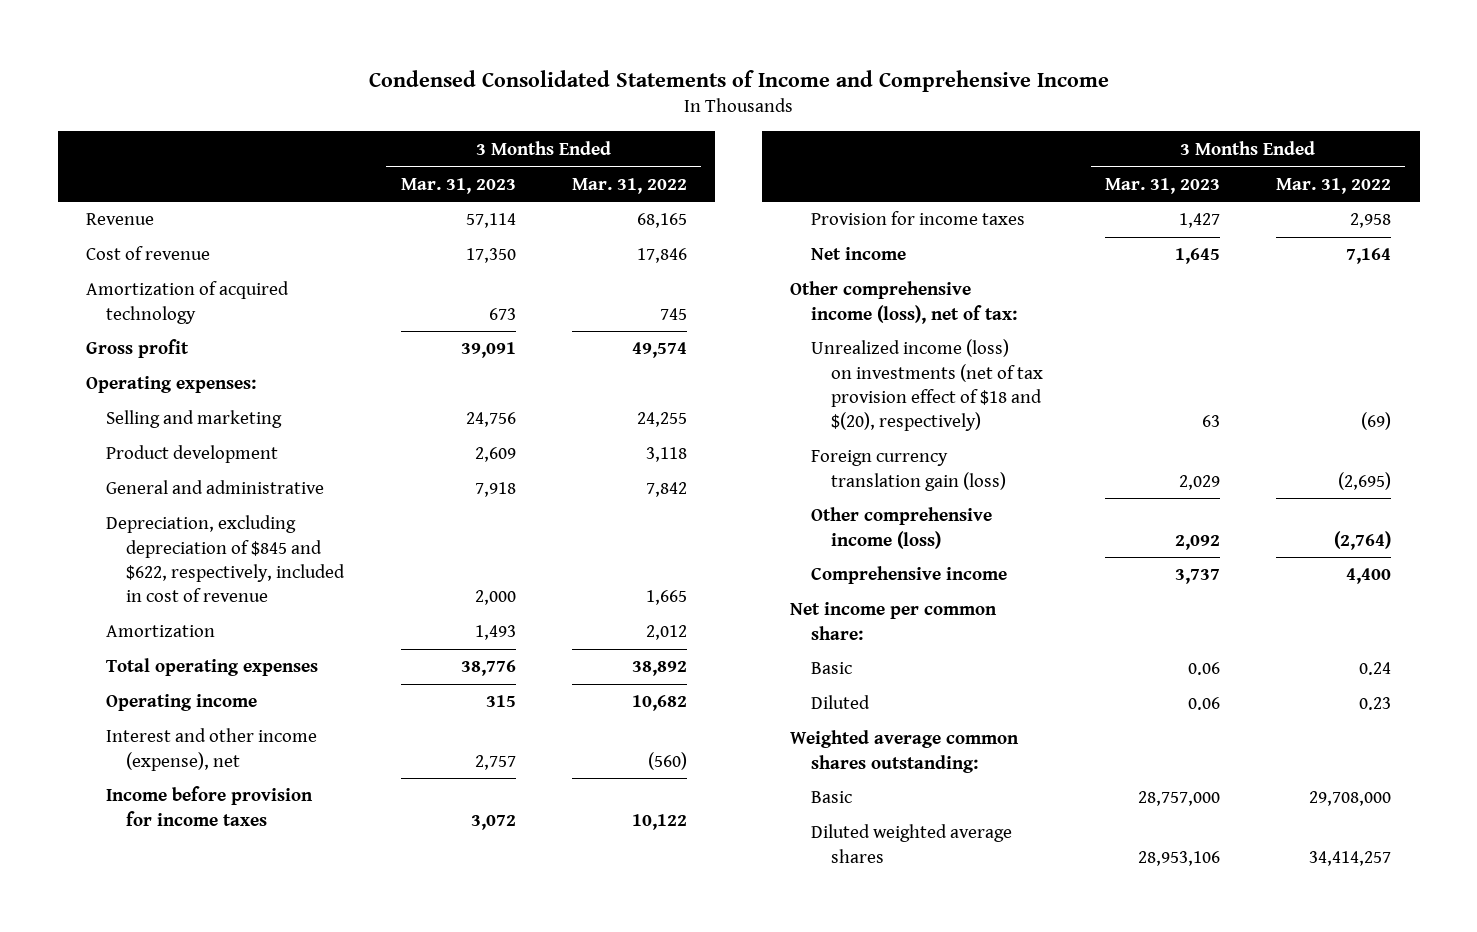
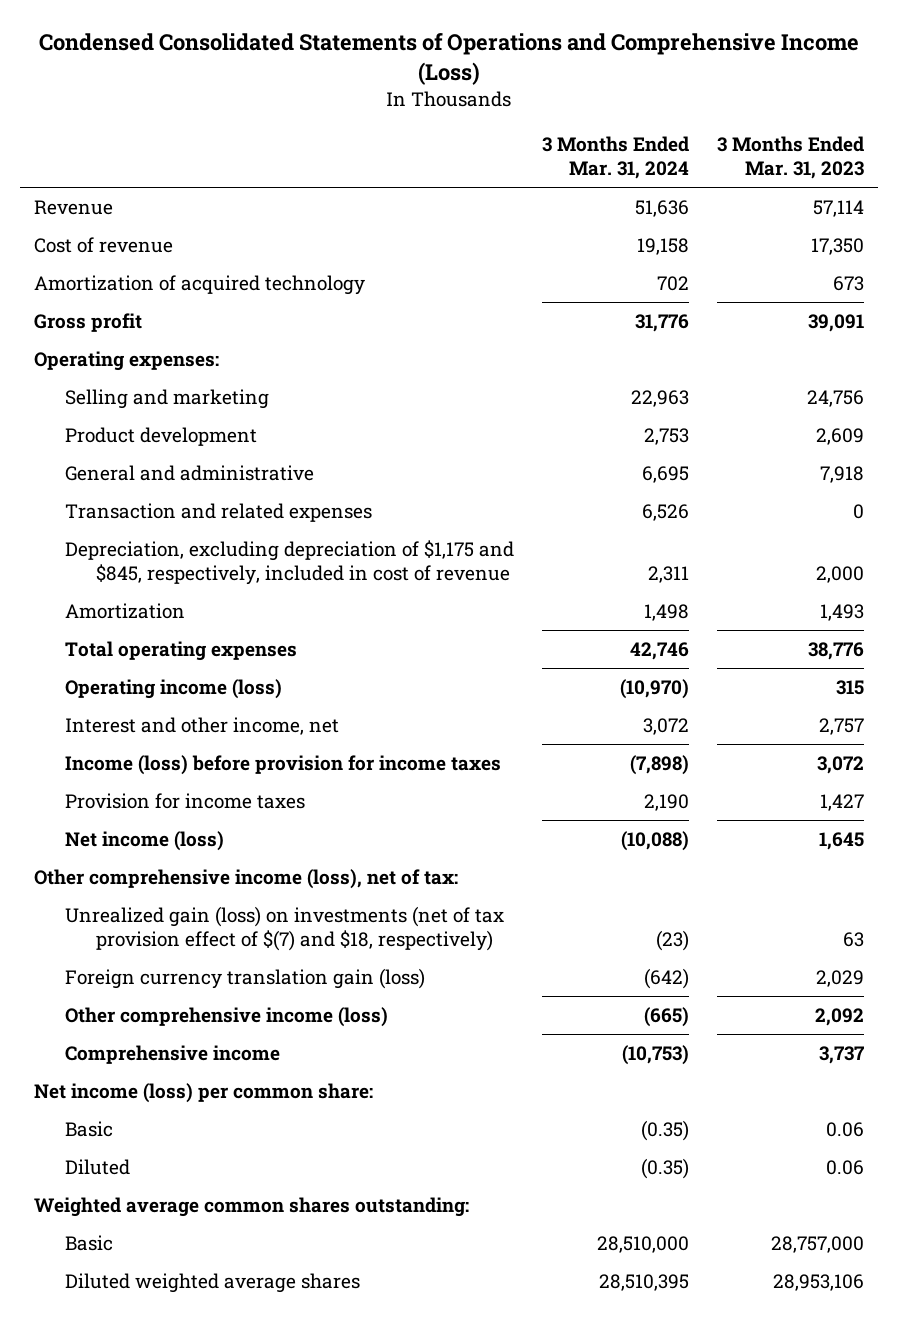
- Condensed Consolidated Statements of Income and Comprehensive Income
+ Condensed Consolidated Statements of Operations and Comprehensive Income (Loss)
- | 3 Months Ended Mar. 31, 2023 | 3 Months Ended Mar. 31, 2022
+ | 3 Months Ended Mar. 31, 2024 | 3 Months Ended Mar. 31, 2023
- Depreciation, excluding depreciation of $845 and $622, respectively, included in cost of revenue | 2,000 | 1,665
+ Transaction and related expenses | 6,526 | 0
+ Depreciation, excluding depreciation of $1,175 and $845, respectively, included in cost of revenue | 2,311 | 2,000
- Operating income | 315 | 10,682
- Interest and other income (expense), net | 2,757 | (560)
- Income before provision for income taxes | 3,072 | 10,122
+ Operating income (loss) | (10,970) | 315
+ Interest and other income, net | 3,072 | 2,757
+ Income (loss) before provision for income taxes | (7,898) | 3,072
- Net income | 1,645 | 7,164
+ Net income (loss) | (10,088) | 1,645
- Unrealized income (loss) on investments (net of tax provision effect of $18 and $(20), respectively) | 63 | (69)
+ Unrealized gain (loss) on investments (net of tax provision effect of $(7) and $18, respectively) | (23) | 63
- Net income per common share:
+ Net income (loss) per common share:

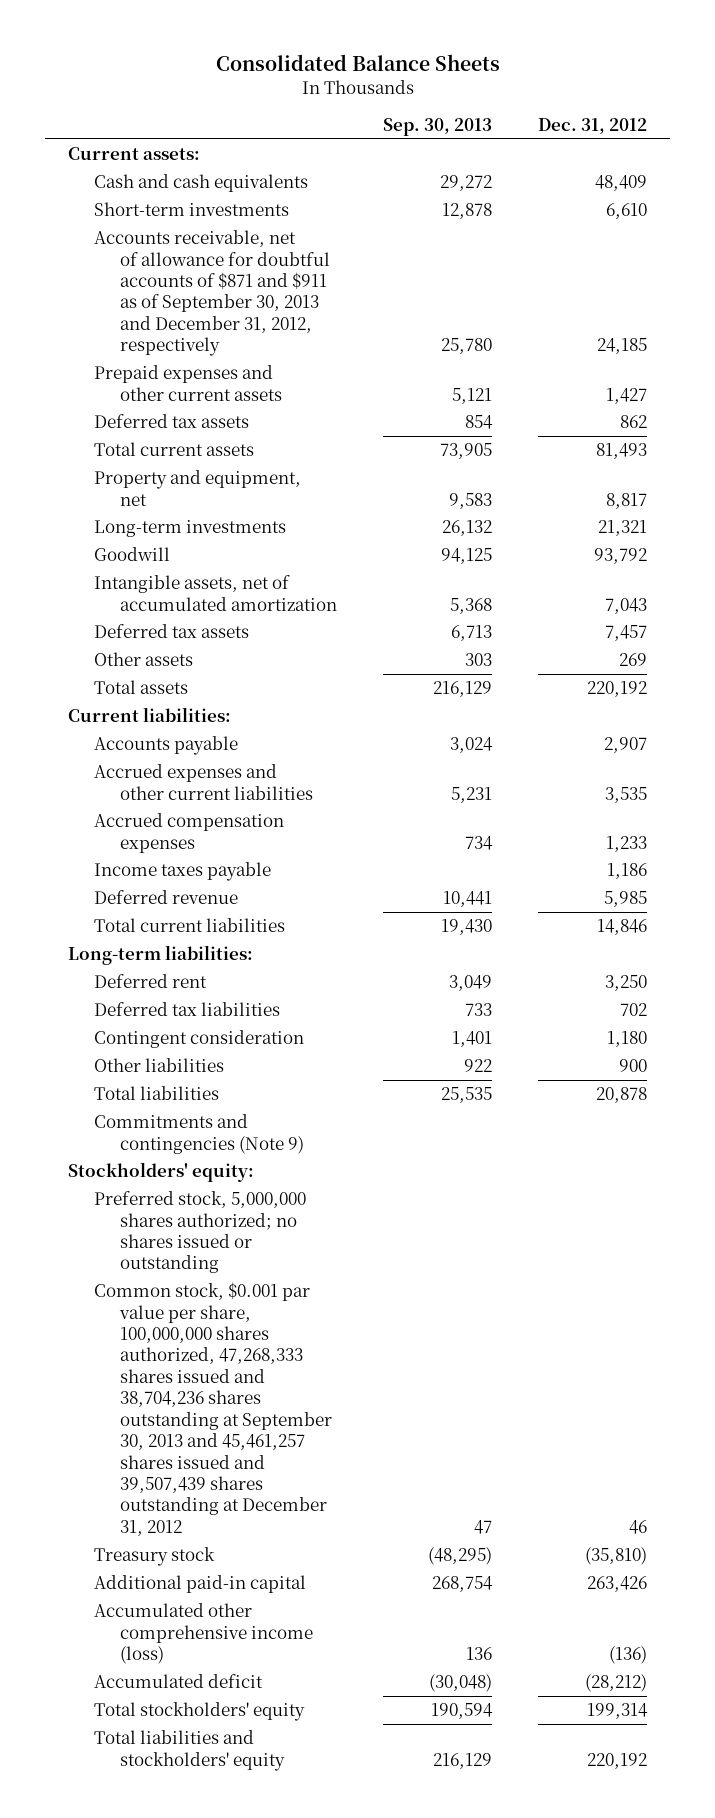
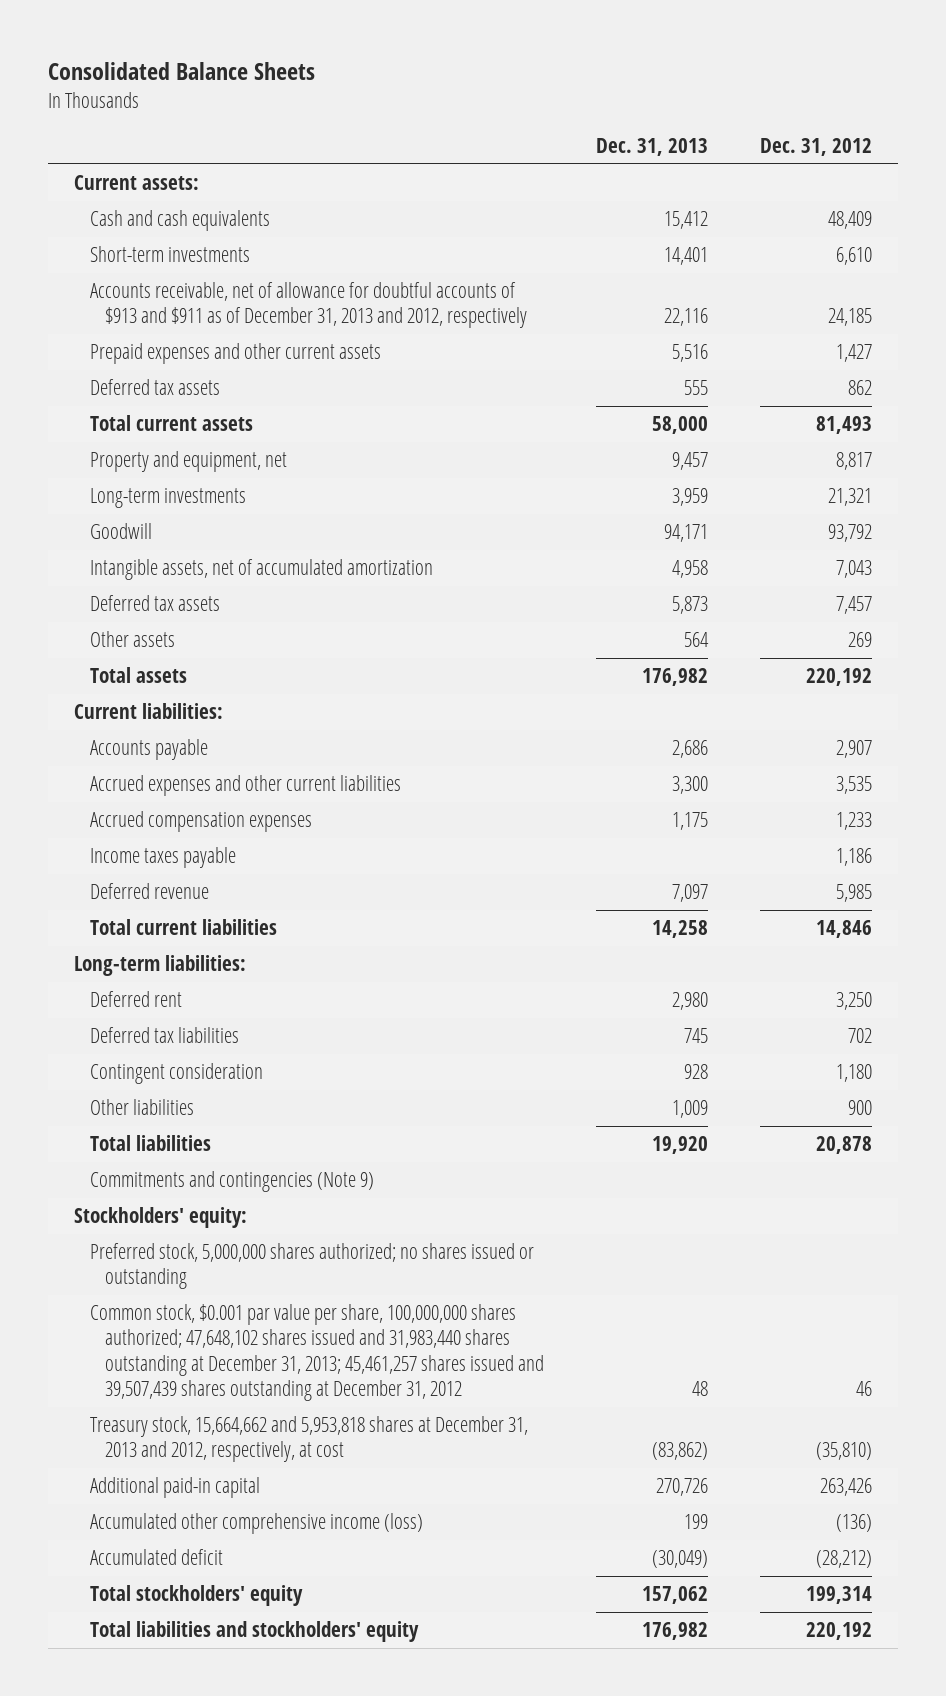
- | Sep. 30, 2013 | Dec. 31, 2012
+ | Dec. 31, 2013 | Dec. 31, 2012
- Accounts receivable, net of allowance for doubtful accounts of $871 and $911 as of September 30, 2013 and December 31, 2012, respectively | 25,780 | 24,185
+ Accounts receivable, net of allowance for doubtful accounts of $913 and $911 as of December 31, 2013 and 2012, respectively | 22,116 | 24,185
- Common stock, $0.001 par value per share, 100,000,000 shares authorized, 47,268,333 shares issued and 38,704,236 shares outstanding at September 30, 2013 and 45,461,257 shares issued and 39,507,439 shares outstanding at December 31, 2012 | 47 | 46
- Treasury stock | (48,295) | (35,810)
+ Common stock, $0.001 par value per share, 100,000,000 shares authorized; 47,648,102 shares issued and 31,983,440 shares outstanding at December 31, 2013; 45,461,257 shares issued and 39,507,439 shares outstanding at December 31, 2012 | 48 | 46
+ Treasury stock, 15,664,662 and 5,953,818 shares at December 31, 2013 and 2012, respectively, at cost | (83,862) | (35,810)

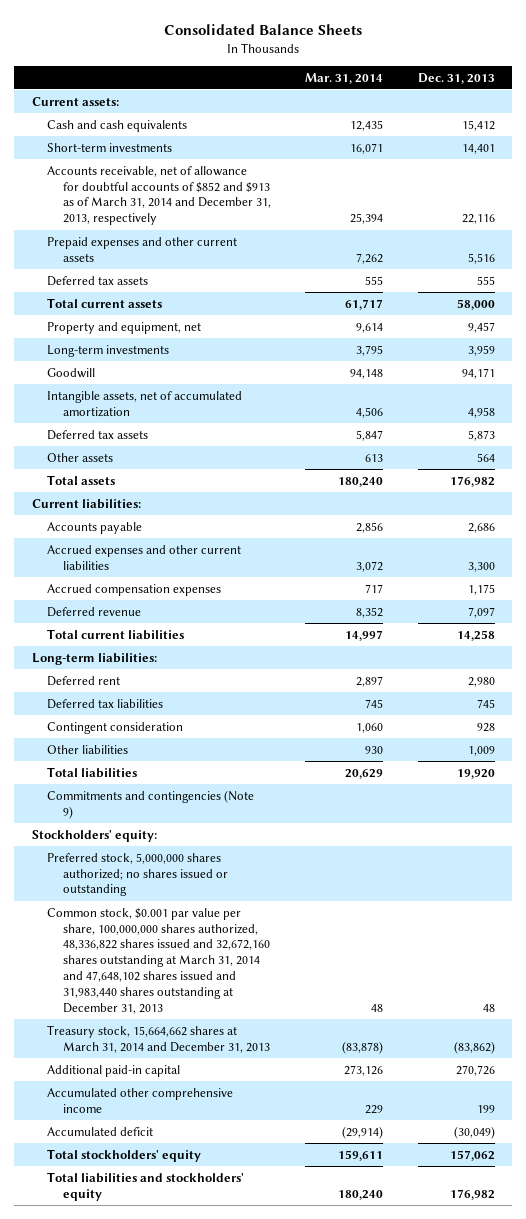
- | Dec. 31, 2013 | Dec. 31, 2012
+ | Mar. 31, 2014 | Dec. 31, 2013
- Accounts receivable, net of allowance for doubtful accounts of $913 and $911 as of December 31, 2013 and 2012, respectively | 22,116 | 24,185
+ Accounts receivable, net of allowance for doubtful accounts of $852 and $913 as of March 31, 2014 and December 31, 2013, respectively | 25,394 | 22,116
- Income taxes payable | | 1,186
- Common stock, $0.001 par value per share, 100,000,000 shares authorized; 47,648,102 shares issued and 31,983,440 shares outstanding at December 31, 2013; 45,461,257 shares issued and 39,507,439 shares outstanding at December 31, 2012 | 48 | 46
- Treasury stock, 15,664,662 and 5,953,818 shares at December 31, 2013 and 2012, respectively, at cost | (83,862) | (35,810)
+ Common stock, $0.001 par value per share, 100,000,000 shares authorized, 48,336,822 shares issued and 32,672,160 shares outstanding at March 31, 2014 and 47,648,102 shares issued and 31,983,440 shares outstanding at December 31, 2013 | 48 | 48
+ Treasury stock, 15,664,662 shares at March 31, 2014 and December 31, 2013 | (83,878) | (83,862)
- Accumulated other comprehensive income (loss) | 199 | (136)
+ Accumulated other comprehensive income | 229 | 199

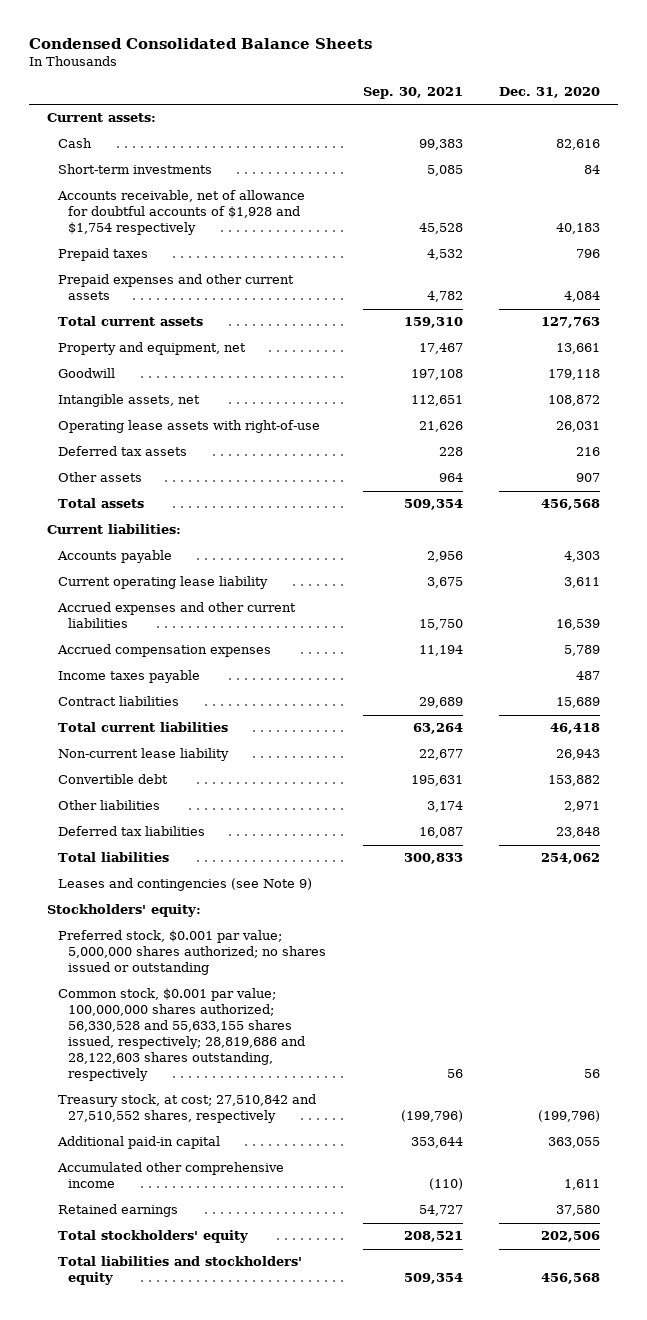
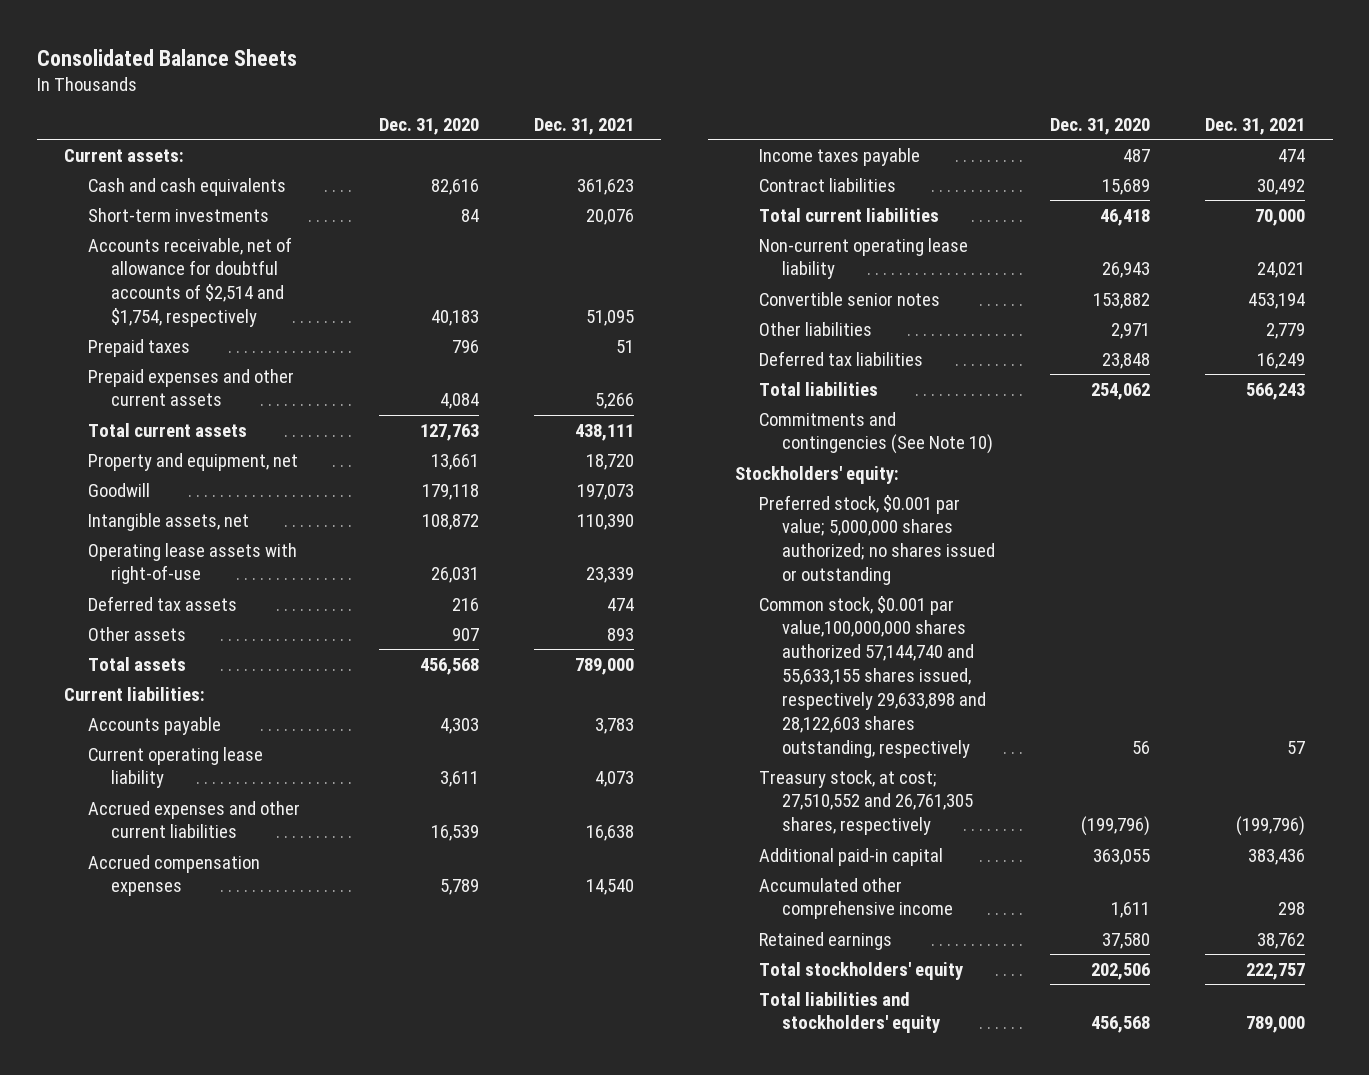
- Condensed Consolidated Balance Sheets
+ Consolidated Balance Sheets
- | Sep. 30, 2021 | Dec. 31, 2020
+ | Dec. 31, 2020 | Dec. 31, 2021
- Cash | 99,383 | 82,616
+ Cash and cash equivalents | 82,616 | 361,623
- Accounts receivable, net of allowance for doubtful accounts of $1,928 and $1,754 respectively | 45,528 | 40,183
+ Accounts receivable, net of allowance for doubtful accounts of $2,514 and $1,754, respectively | 40,183 | 51,095
- Non-current lease liability | 22,677 | 26,943
- Convertible debt | 195,631 | 153,882
+ Non-current operating lease liability | 26,943 | 24,021
+ Convertible senior notes | 153,882 | 453,194
- Leases and contingencies (see Note 9)
+ Commitments and contingencies (See Note 10)
- Common stock, $0.001 par value; 100,000,000 shares authorized; 56,330,528 and 55,633,155 shares issued, respectively; 28,819,686 and 28,122,603 shares outstanding, respectively | 56 | 56
- Treasury stock, at cost; 27,510,842 and 27,510,552 shares, respectively | (199,796) | (199,796)
+ Common stock, $0.001 par value,100,000,000 shares authorized 57,144,740 and 55,633,155 shares issued, respectively 29,633,898 and 28,122,603 shares outstanding, respectively | 56 | 57
+ Treasury stock, at cost; 27,510,552 and 26,761,305 shares, respectively | (199,796) | (199,796)

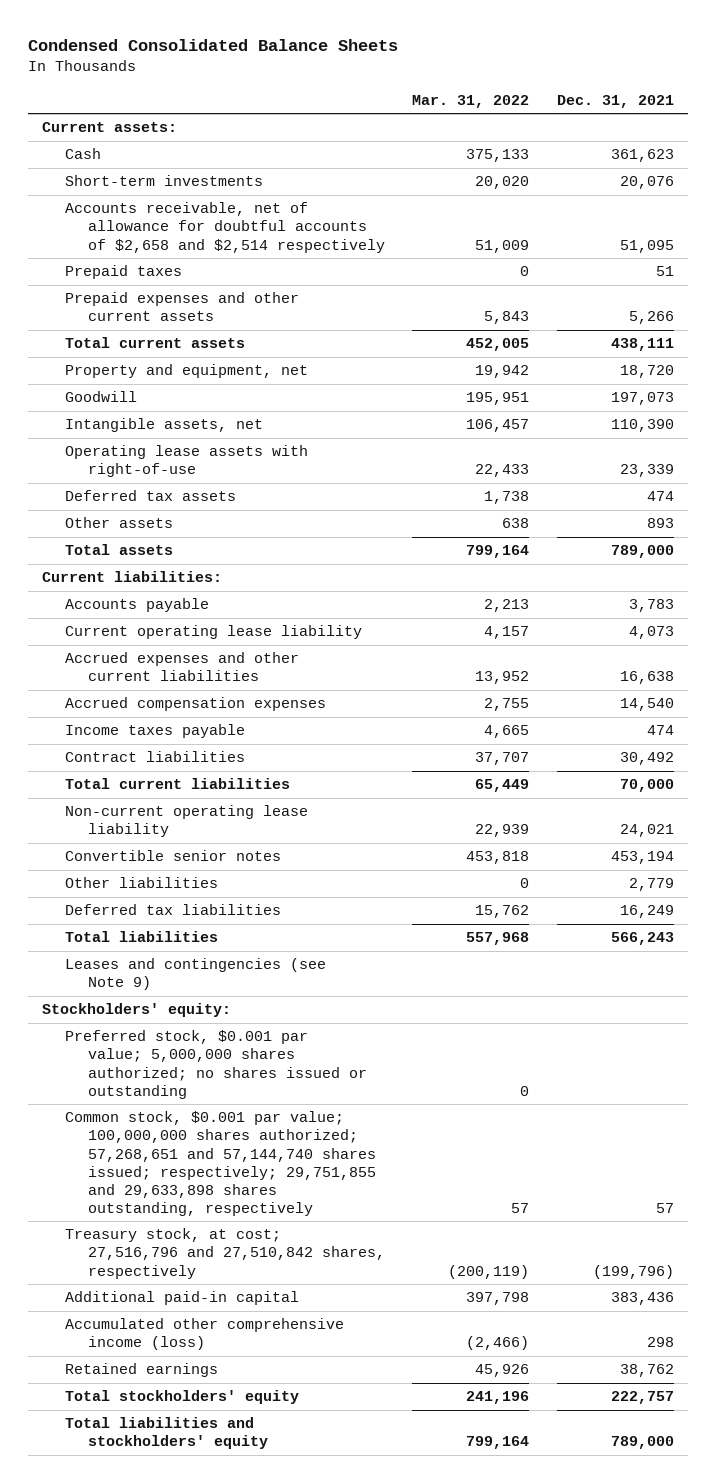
- Consolidated Balance Sheets
+ Condensed Consolidated Balance Sheets
- | Dec. 31, 2020 | Dec. 31, 2021
+ | Mar. 31, 2022 | Dec. 31, 2021
- Cash and cash equivalents | 82,616 | 361,623
+ Cash | 375,133 | 361,623
- Accounts receivable, net of allowance for doubtful accounts of $2,514 and $1,754, respectively | 40,183 | 51,095
+ Accounts receivable, net of allowance for doubtful accounts of $2,658 and $2,514 respectively | 51,009 | 51,095
- Commitments and contingencies (See Note 10)
+ Leases and contingencies (see Note 9)
- Common stock, $0.001 par value,100,000,000 shares authorized 57,144,740 and 55,633,155 shares issued, respectively 29,633,898 and 28,122,603 shares outstanding, respectively | 56 | 57
- Treasury stock, at cost; 27,510,552 and 26,761,305 shares, respectively | (199,796) | (199,796)
+ Common stock, $0.001 par value; 100,000,000 shares authorized; 57,268,651 and 57,144,740 shares issued; respectively; 29,751,855 and 29,633,898 shares outstanding, respectively | 57 | 57
+ Treasury stock, at cost; 27,516,796 and 27,510,842 shares, respectively | (200,119) | (199,796)
- Accumulated other comprehensive income | 1,611 | 298
+ Accumulated other comprehensive income (loss) | (2,466) | 298

